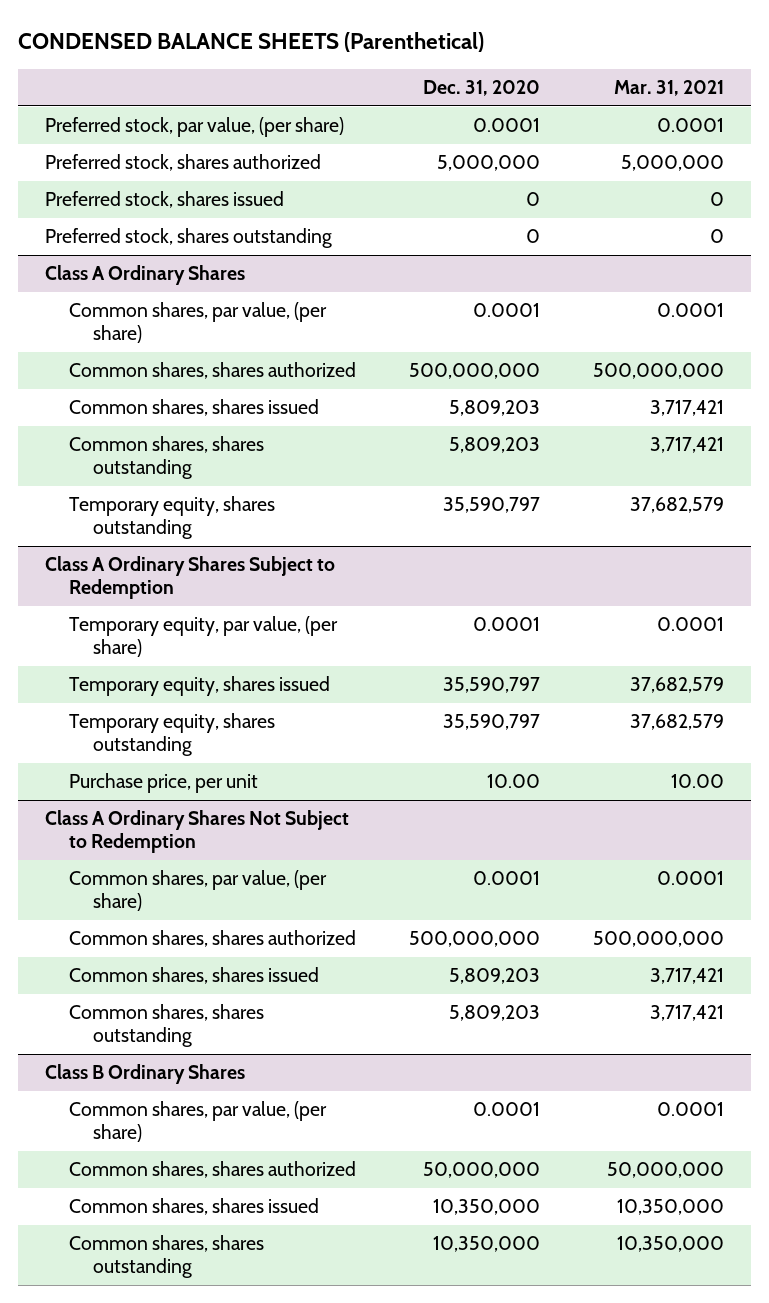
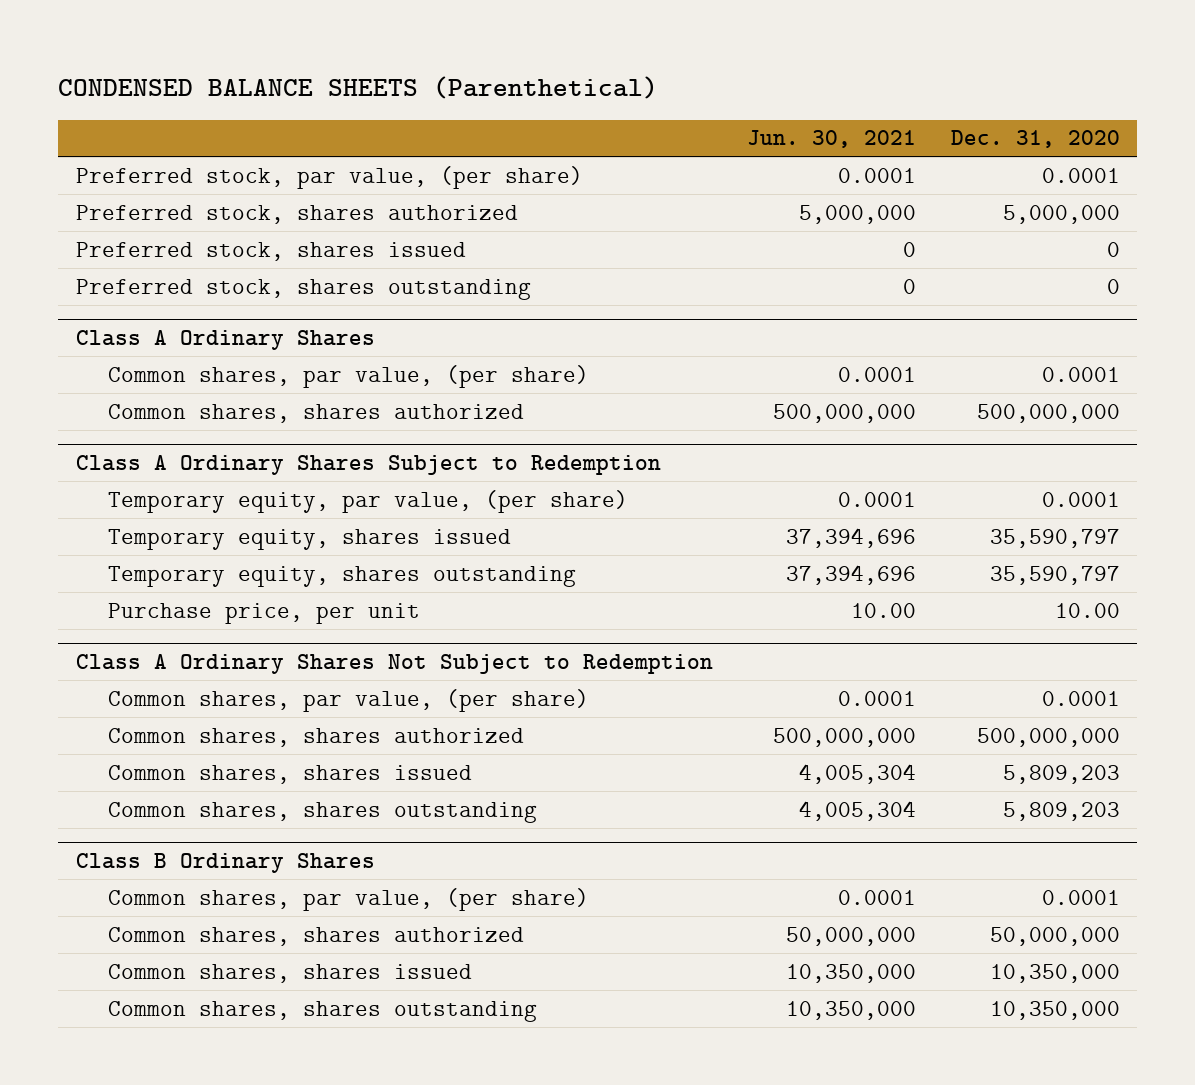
- | Dec. 31, 2020 | Mar. 31, 2021
+ | Jun. 30, 2021 | Dec. 31, 2020
@ Class A Ordinary Shares
- Common shares, shares issued | 5,809,203 | 3,717,421
- Common shares, shares outstanding | 5,809,203 | 3,717,421
- Temporary equity, shares outstanding | 35,590,797 | 37,682,579

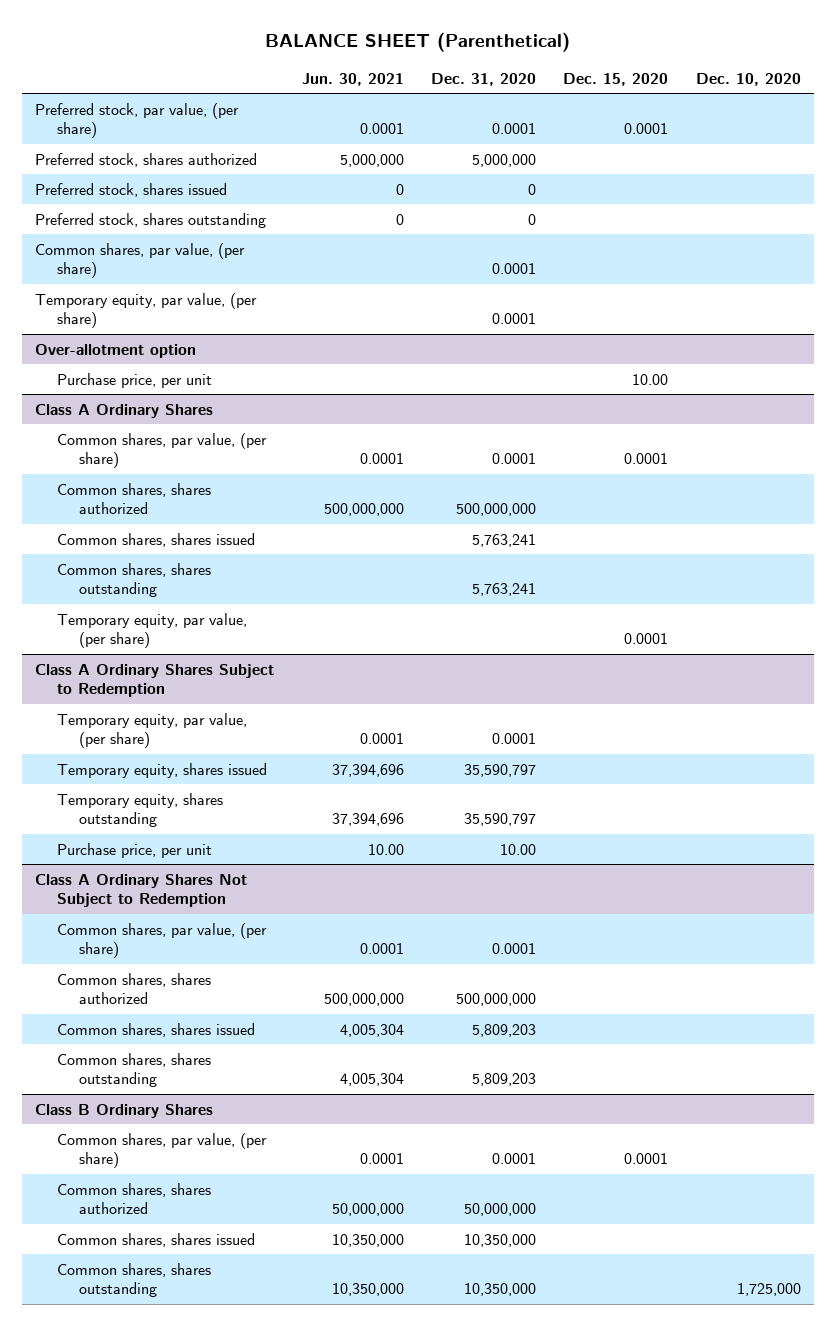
- CONDENSED BALANCE SHEETS (Parenthetical)
+ BALANCE SHEET (Parenthetical)
- | Jun. 30, 2021 | Dec. 31, 2020
+ | Jun. 30, 2021 | Dec. 31, 2020 | Dec. 15, 2020 | Dec. 10, 2020
+ Common shares, par value, (per share) | | 0.0001 | |
+ Temporary equity, par value, (per share) | | 0.0001 | |
+ Over-allotment option
+ Purchase price, per unit | | | 10.00 |
@ Class A Ordinary Shares
+ Common shares, shares issued | | 5,763,241 | |
+ Common shares, shares outstanding | | 5,763,241 | |
+ Temporary equity, par value, (per share) | | | 0.0001 |

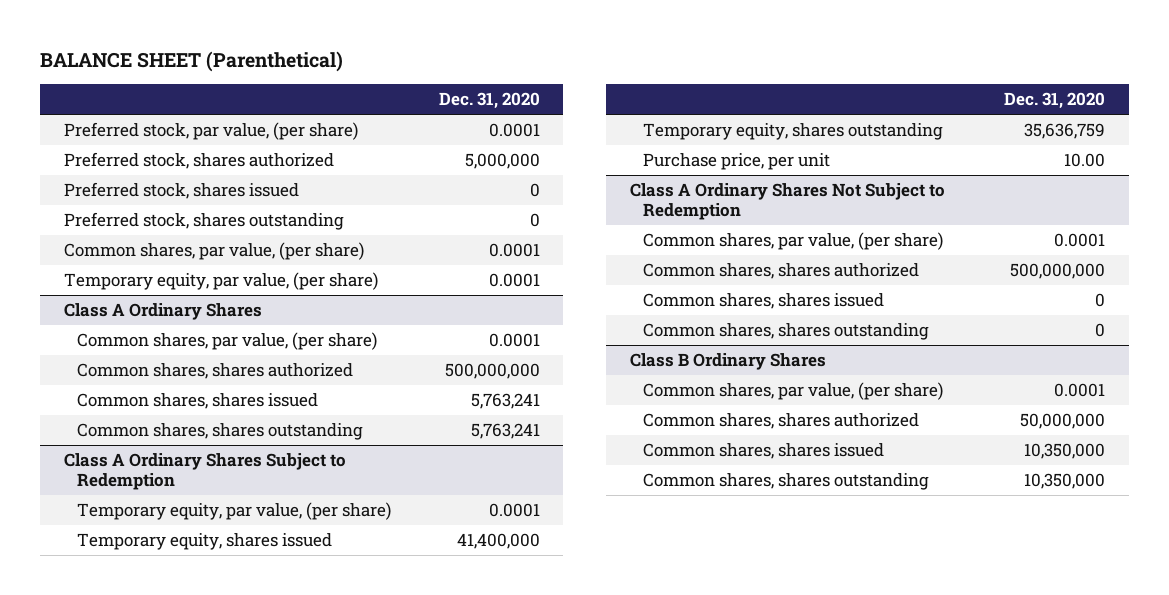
- | Jun. 30, 2021 | Dec. 31, 2020 | Dec. 15, 2020 | Dec. 10, 2020
+ | Dec. 31, 2020
- Over-allotment option
- Purchase price, per unit | | | 10.00 |
@ Class A Ordinary Shares
- Temporary equity, par value, (per share) | | | 0.0001 |
@ Class A Ordinary Shares Subject to Redemption
- Temporary equity, shares issued | 37,394,696 | 35,590,797 | |
- Temporary equity, shares outstanding | 37,394,696 | 35,590,797 | |
+ Temporary equity, shares issued | 41,400,000
+ Temporary equity, shares outstanding | 35,636,759
@ Class A Ordinary Shares Not Subject to Redemption
- Common shares, shares issued | 4,005,304 | 5,809,203 | |
- Common shares, shares outstanding | 4,005,304 | 5,809,203 | |
+ Common shares, shares issued | 0
+ Common shares, shares outstanding | 0

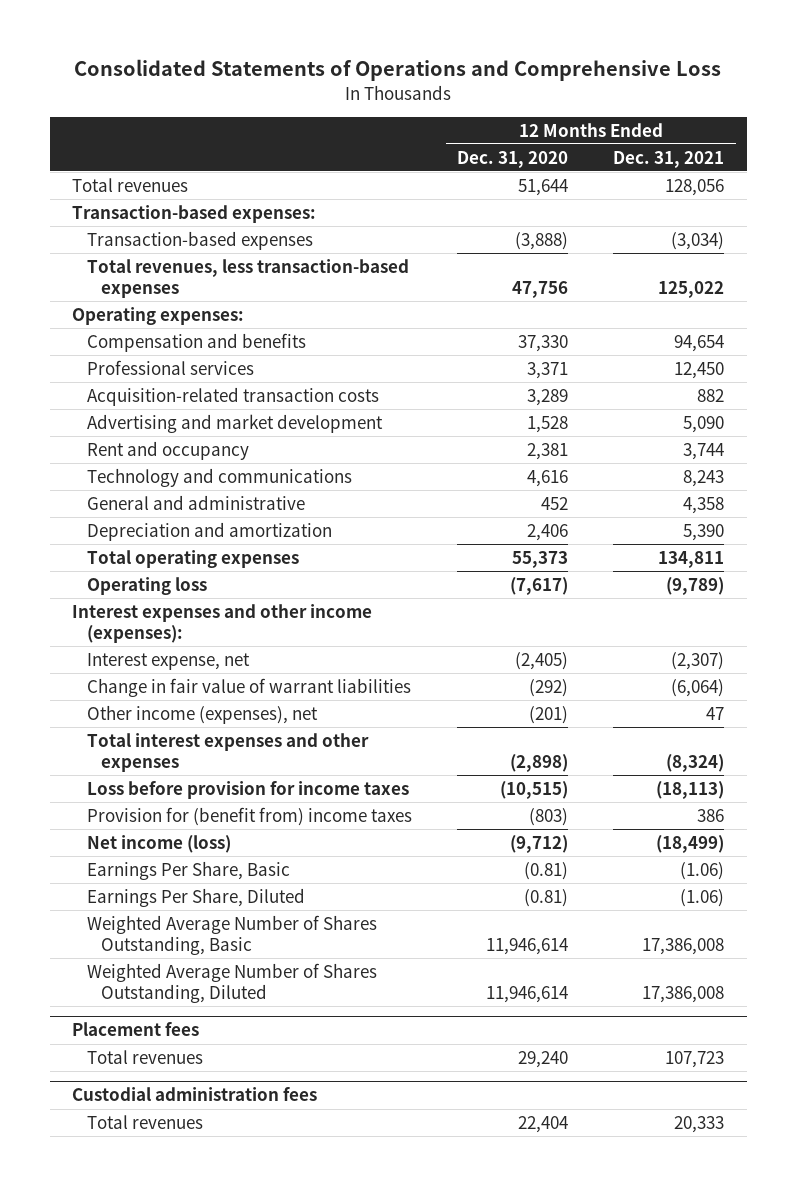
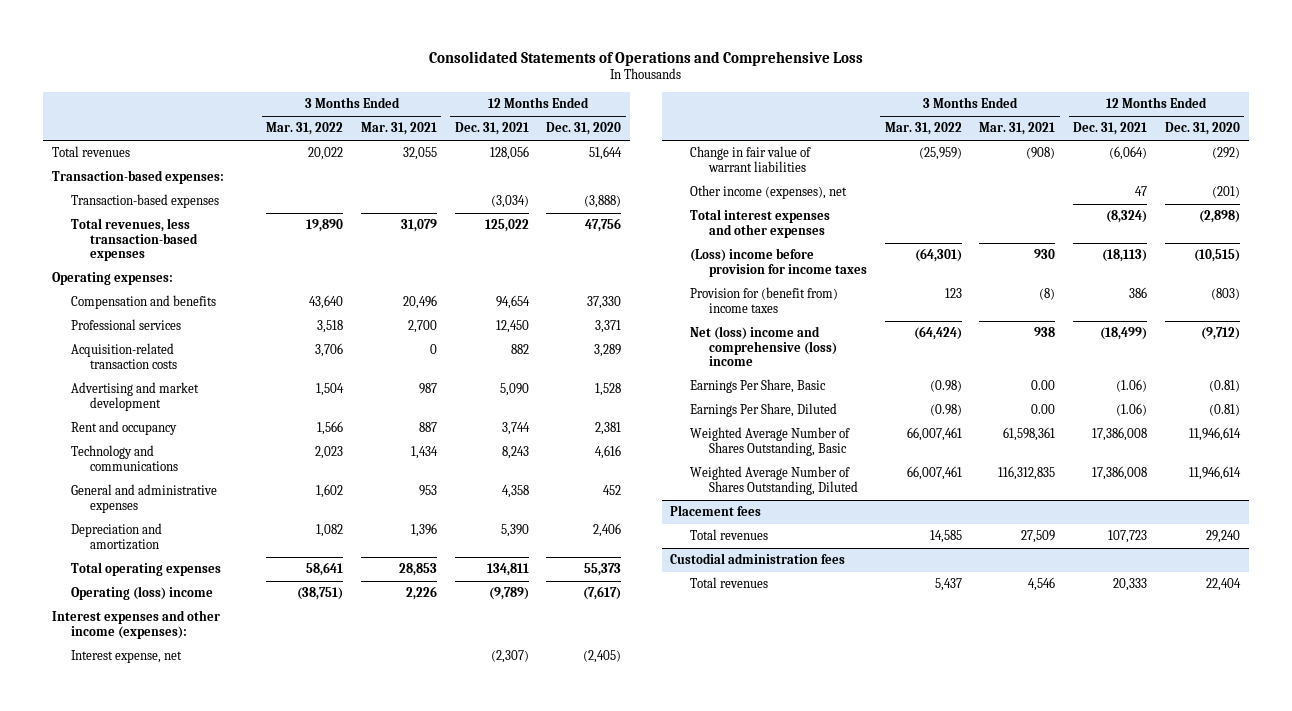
- | 12 Months Ended Dec. 31, 2020 | 12 Months Ended Dec. 31, 2021
+ | 3 Months Ended Mar. 31, 2022 | 3 Months Ended Mar. 31, 2021 | 12 Months Ended Dec. 31, 2021 | 12 Months Ended Dec. 31, 2020
- General and administrative | 452 | 4,358
+ General and administrative expenses | 1,602 | 953 | 4,358 | 452
- Operating loss | (7,617) | (9,789)
+ Operating (loss) income | (38,751) | 2,226 | (9,789) | (7,617)
- Loss before provision for income taxes | (10,515) | (18,113)
+ (Loss) income before provision for income taxes | (64,301) | 930 | (18,113) | (10,515)
- Net income (loss) | (9,712) | (18,499)
+ Net (loss) income and comprehensive (loss) income | (64,424) | 938 | (18,499) | (9,712)

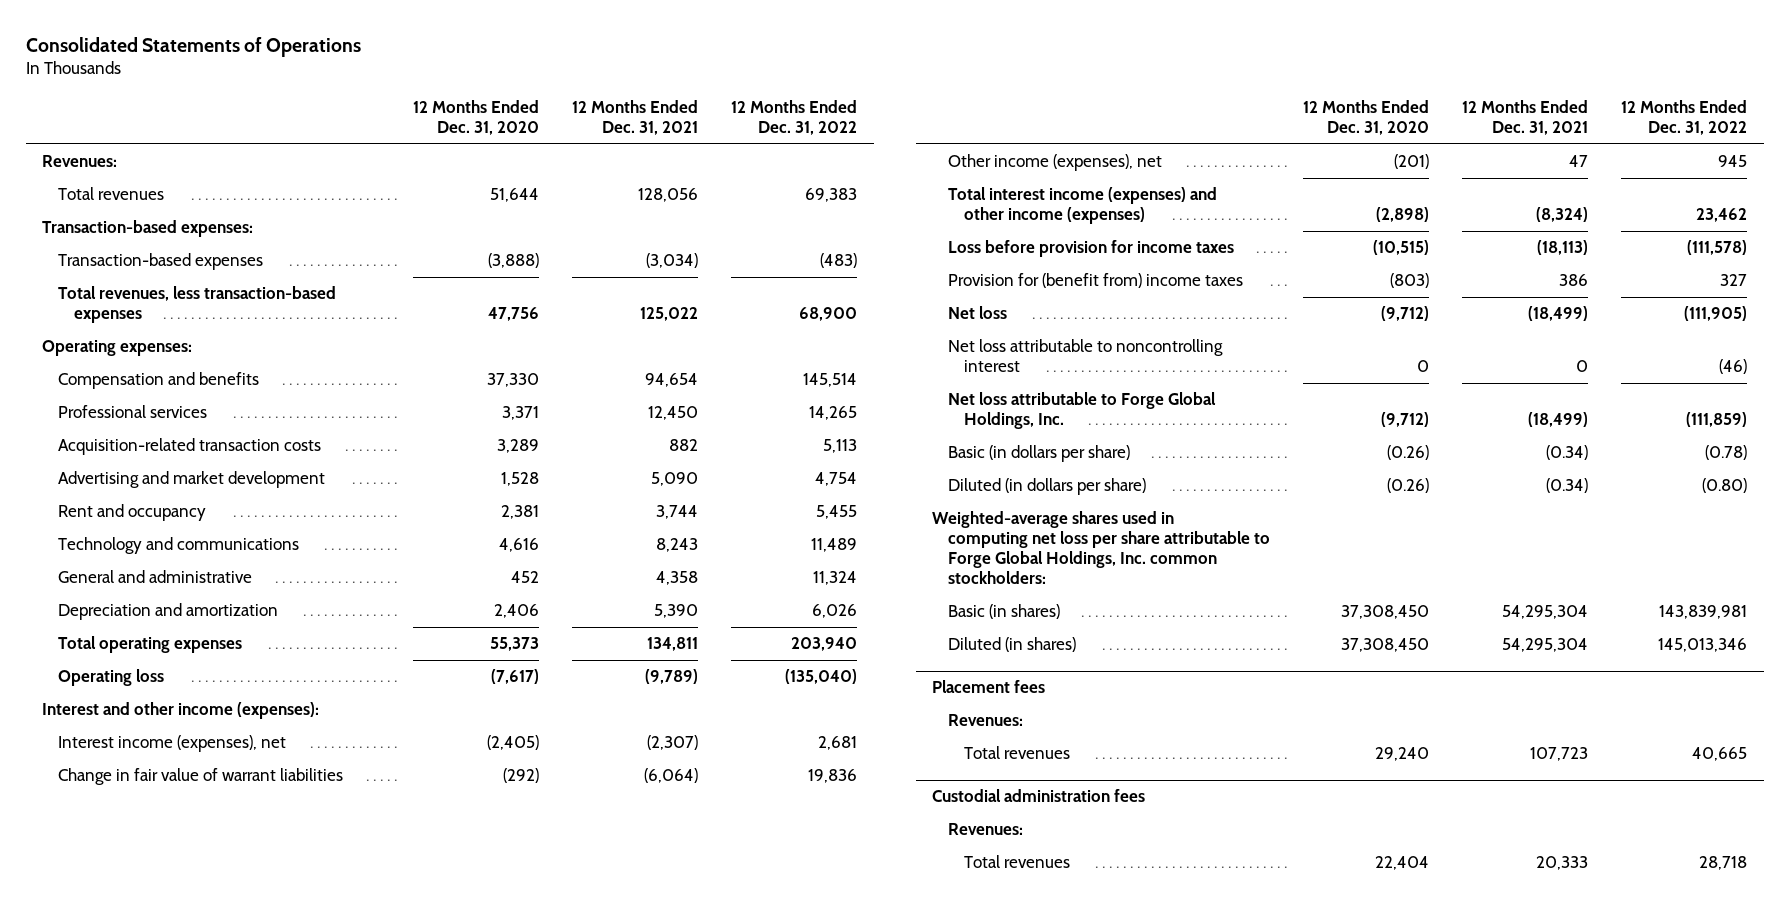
- Consolidated Statements of Operations and Comprehensive Loss
+ Consolidated Statements of Operations
- | 3 Months Ended Mar. 31, 2022 | 3 Months Ended Mar. 31, 2021 | 12 Months Ended Dec. 31, 2021 | 12 Months Ended Dec. 31, 2020
+ | 12 Months Ended Dec. 31, 2020 | 12 Months Ended Dec. 31, 2021 | 12 Months Ended Dec. 31, 2022
+ Revenues:
- General and administrative expenses | 1,602 | 953 | 4,358 | 452
+ General and administrative | 452 | 4,358 | 11,324
- Operating (loss) income | (38,751) | 2,226 | (9,789) | (7,617)
- Interest expenses and other income (expenses):
- Interest expense, net | | | (2,307) | (2,405)
+ Operating loss | (7,617) | (9,789) | (135,040)
+ Interest and other income (expenses):
+ Interest income (expenses), net | (2,405) | (2,307) | 2,681
- Total interest expenses and other expenses | | | (8,324) | (2,898)
- (Loss) income before provision for income taxes | (64,301) | 930 | (18,113) | (10,515)
+ Total interest income (expenses) and other income (expenses) | (2,898) | (8,324) | 23,462
+ Loss before provision for income taxes | (10,515) | (18,113) | (111,578)
- Net (loss) income and comprehensive (loss) income | (64,424) | 938 | (18,499) | (9,712)
- Earnings Per Share, Basic | (0.98) | 0.00 | (1.06) | (0.81)
- Earnings Per Share, Diluted | (0.98) | 0.00 | (1.06) | (0.81)
- Weighted Average Number of Shares Outstanding, Basic | 66,007,461 | 61,598,361 | 17,386,008 | 11,946,614
- Weighted Average Number of Shares Outstanding, Diluted | 66,007,461 | 116,312,835 | 17,386,008 | 11,946,614
+ Net loss | (9,712) | (18,499) | (111,905)
+ Net loss attributable to noncontrolling interest | 0 | 0 | (46)
+ Net loss attributable to Forge Global Holdings, Inc. | (9,712) | (18,499) | (111,859)
+ Basic (in dollars per share) | (0.26) | (0.34) | (0.78)
+ Diluted (in dollars per share) | (0.26) | (0.34) | (0.80)
+ Weighted-average shares used in computing net loss per share attributable to Forge Global Holdings, Inc. common stockholders:
+ Basic (in shares) | 37,308,450 | 54,295,304 | 143,839,981
+ Diluted (in shares) | 37,308,450 | 54,295,304 | 145,013,346
@ Placement fees
+ Revenues:
@ Custodial administration fees
+ Revenues:

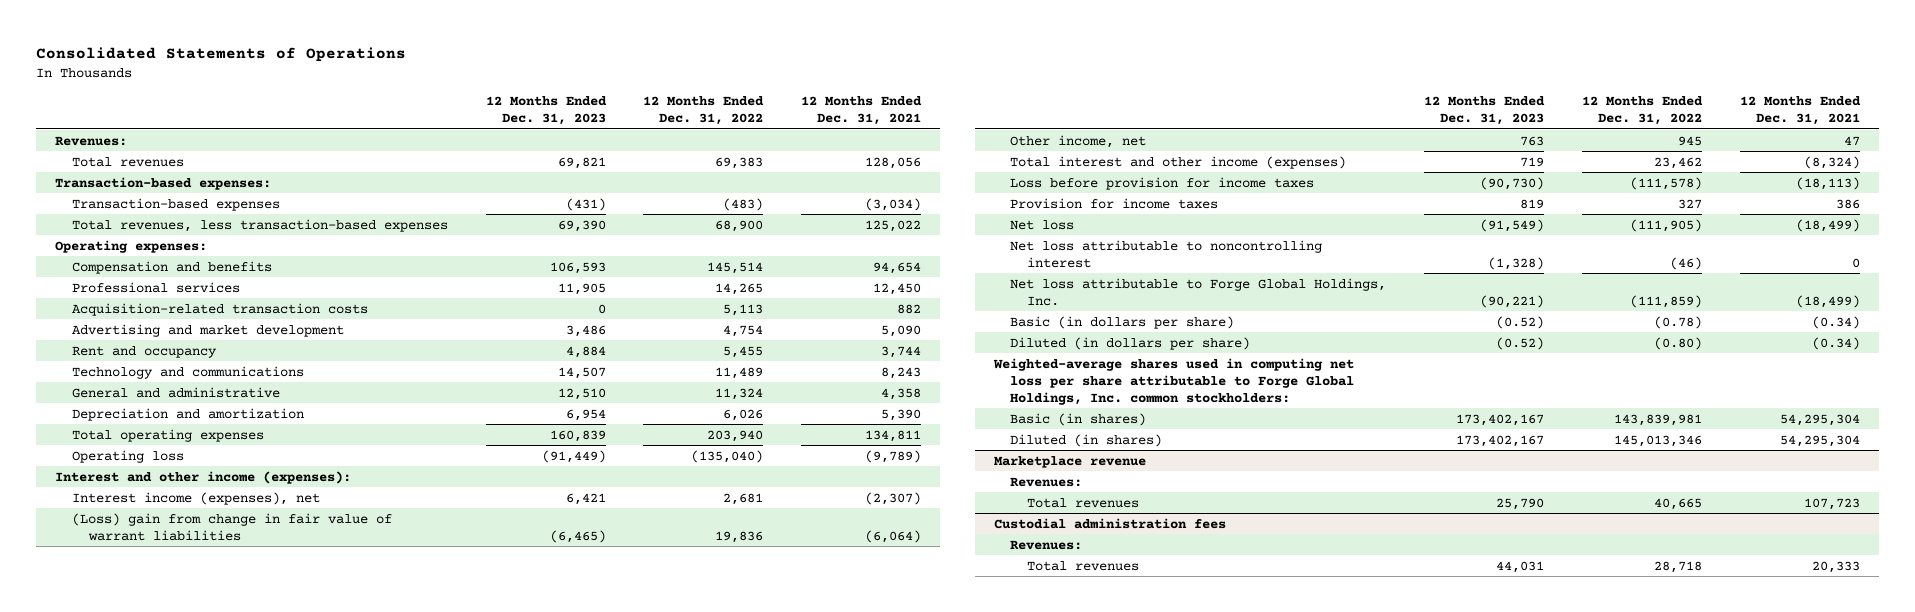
- | 12 Months Ended Dec. 31, 2020 | 12 Months Ended Dec. 31, 2021 | 12 Months Ended Dec. 31, 2022
+ | 12 Months Ended Dec. 31, 2023 | 12 Months Ended Dec. 31, 2022 | 12 Months Ended Dec. 31, 2021
- Change in fair value of warrant liabilities | (292) | (6,064) | 19,836
- Other income (expenses), net | (201) | 47 | 945
- Total interest income (expenses) and other income (expenses) | (2,898) | (8,324) | 23,462
+ (Loss) gain from change in fair value of warrant liabilities | (6,465) | 19,836 | (6,064)
+ Other income, net | 763 | 945 | 47
+ Total interest and other income (expenses) | 719 | 23,462 | (8,324)
- Provision for (benefit from) income taxes | (803) | 386 | 327
+ Provision for income taxes | 819 | 327 | 386
- Placement fees
+ Marketplace revenue

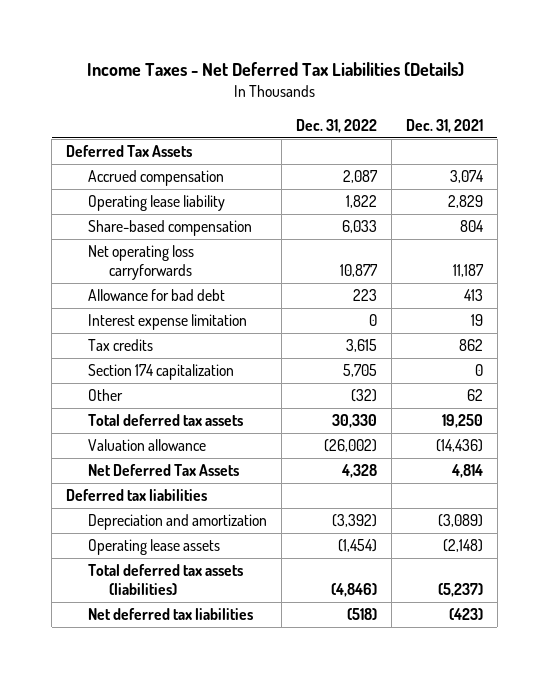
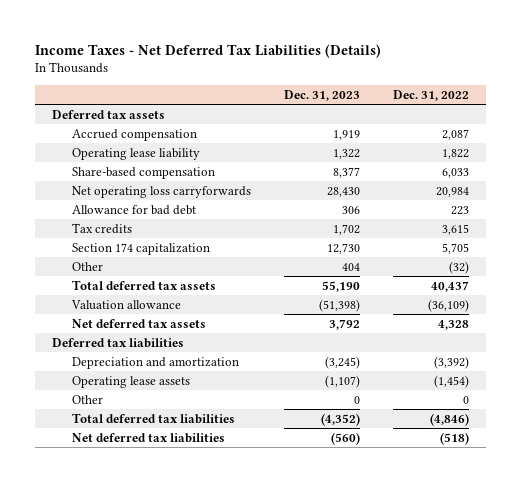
- | Dec. 31, 2022 | Dec. 31, 2021
+ | Dec. 31, 2023 | Dec. 31, 2022
- Deferred Tax Assets
+ Deferred tax assets
- Net operating loss carryforwards | 10,877 | 11,187
+ Net operating loss carryforwards | 28,430 | 20,984
- Interest expense limitation | 0 | 19
- Total deferred tax assets | 30,330 | 19,250
- Valuation allowance | (26,002) | (14,436)
- Net Deferred Tax Assets | 4,328 | 4,814
+ Total deferred tax assets | 55,190 | 40,437
+ Valuation allowance | (51,398) | (36,109)
+ Net deferred tax assets | 3,792 | 4,328
- Total deferred tax assets (liabilities) | (4,846) | (5,237)
+ Other | 0 | 0
+ Total deferred tax liabilities | (4,352) | (4,846)

